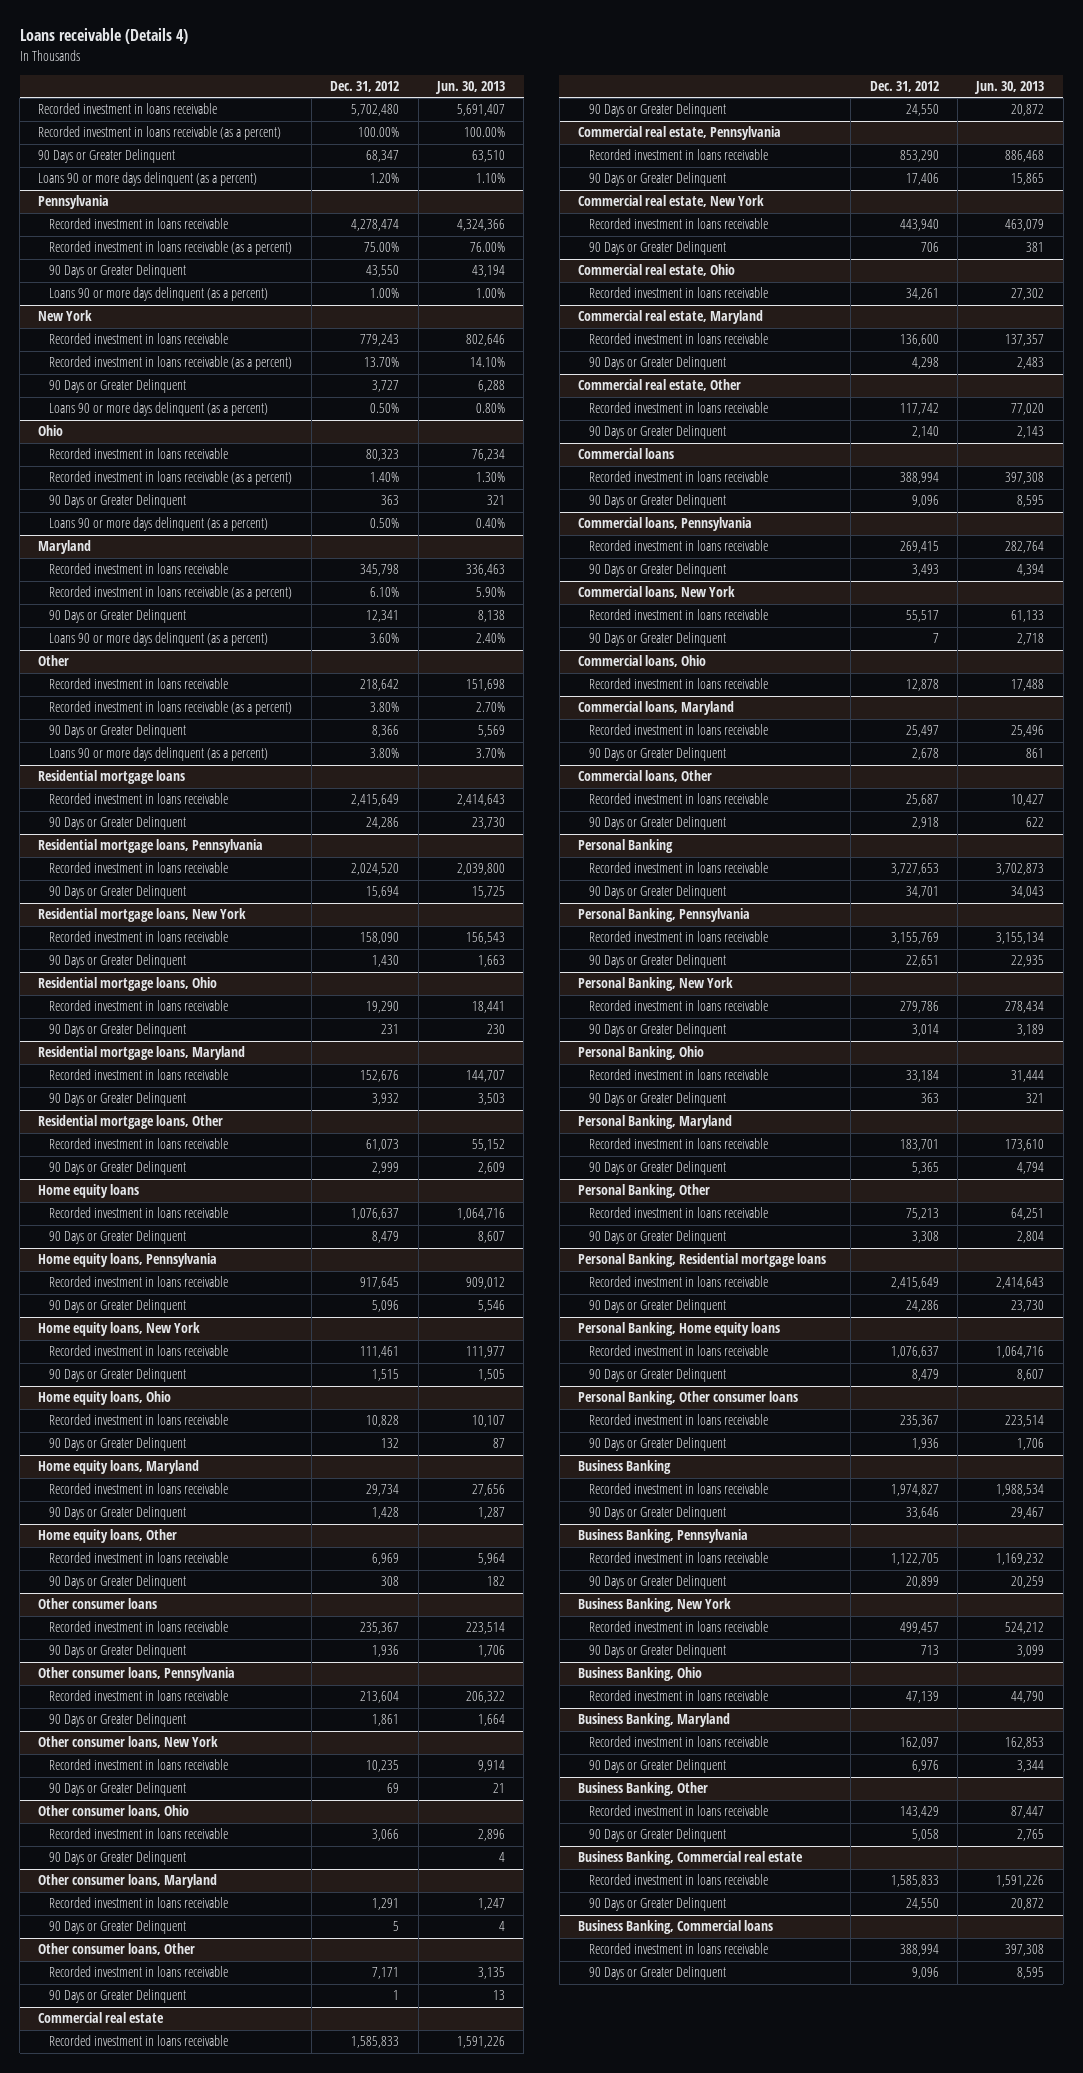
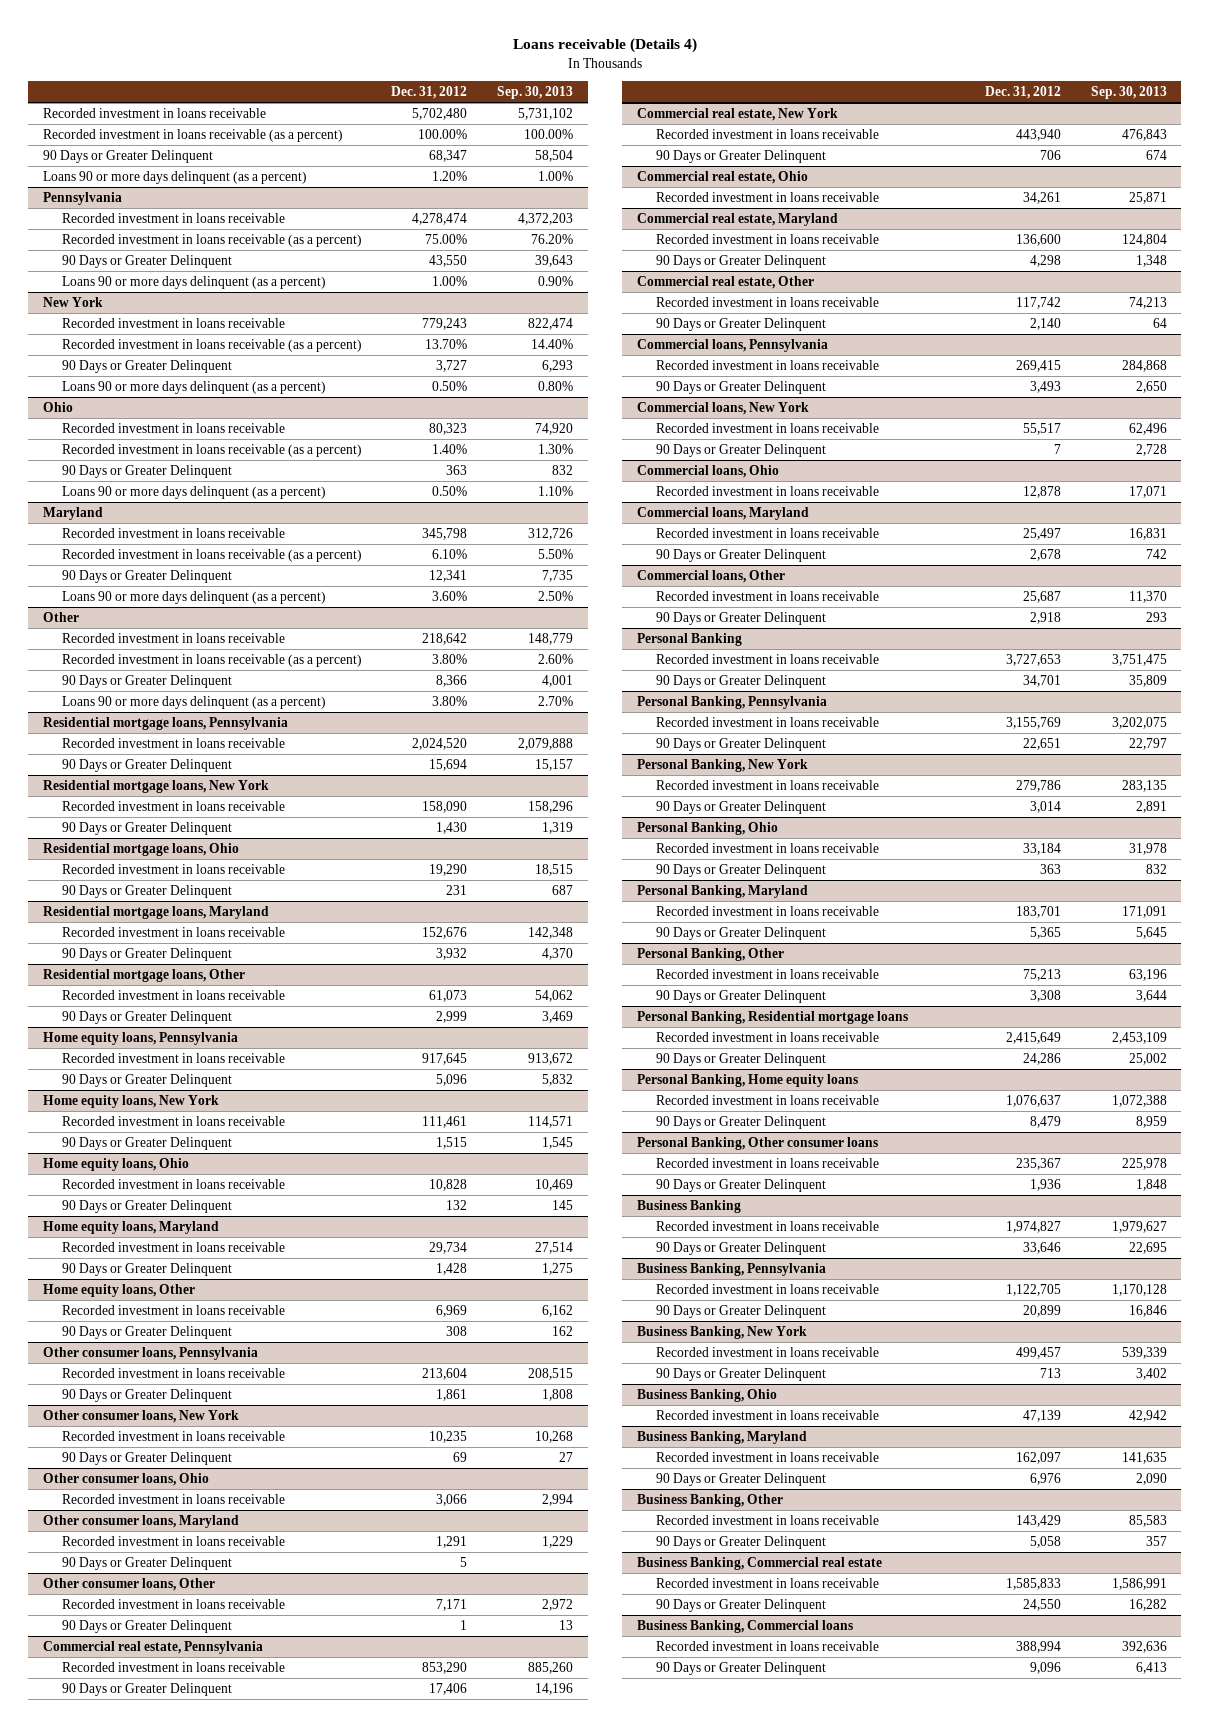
- | Dec. 31, 2012 | Jun. 30, 2013
+ | Dec. 31, 2012 | Sep. 30, 2013
- Residential mortgage loans
- Recorded investment in loans receivable | 2,415,649 | 2,414,643
- 90 Days or Greater Delinquent | 24,286 | 23,730
- Home equity loans
- Recorded investment in loans receivable | 1,076,637 | 1,064,716
- 90 Days or Greater Delinquent | 8,479 | 8,607
- Other consumer loans
- Recorded investment in loans receivable | 235,367 | 223,514
- 90 Days or Greater Delinquent | 1,936 | 1,706
@ Other consumer loans, Ohio
- 90 Days or Greater Delinquent | | 4
- Commercial real estate
- Recorded investment in loans receivable | 1,585,833 | 1,591,226
- 90 Days or Greater Delinquent | 24,550 | 20,872
- Commercial loans
- Recorded investment in loans receivable | 388,994 | 397,308
- 90 Days or Greater Delinquent | 9,096 | 8,595

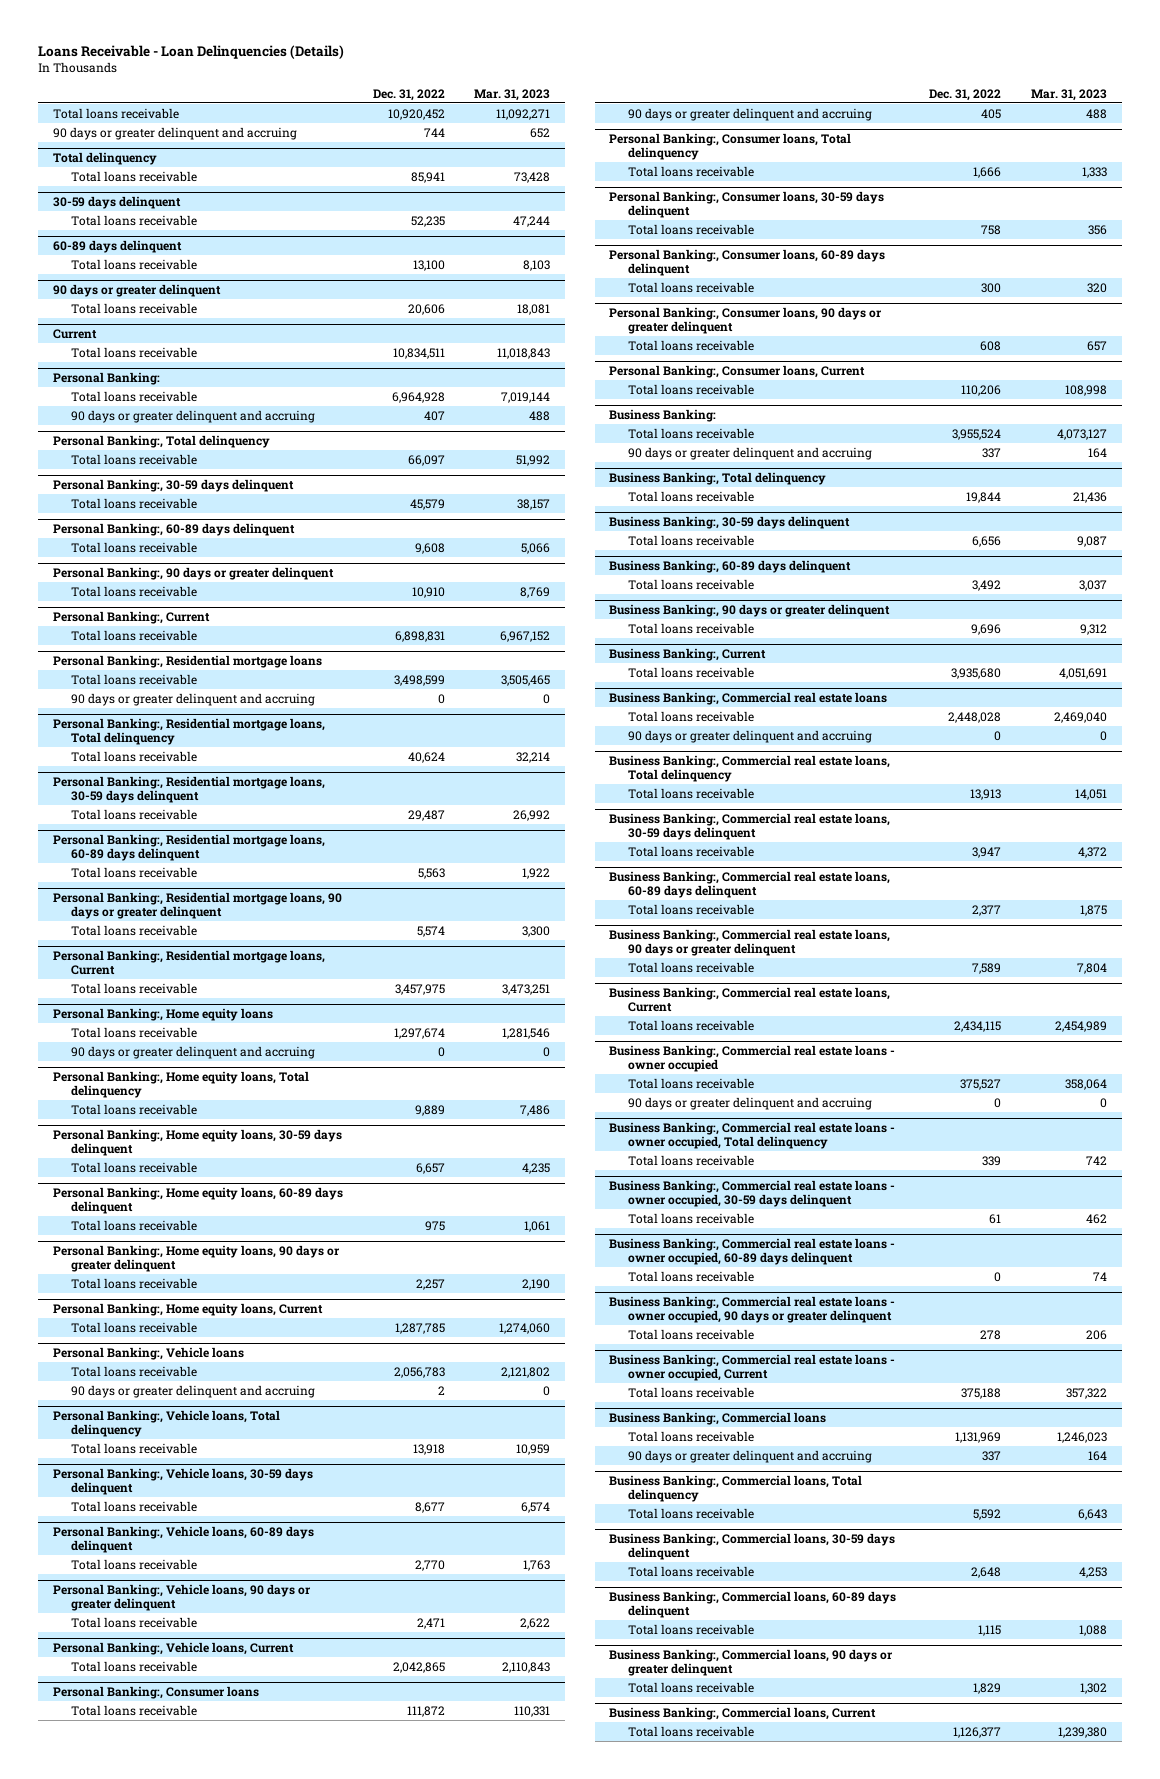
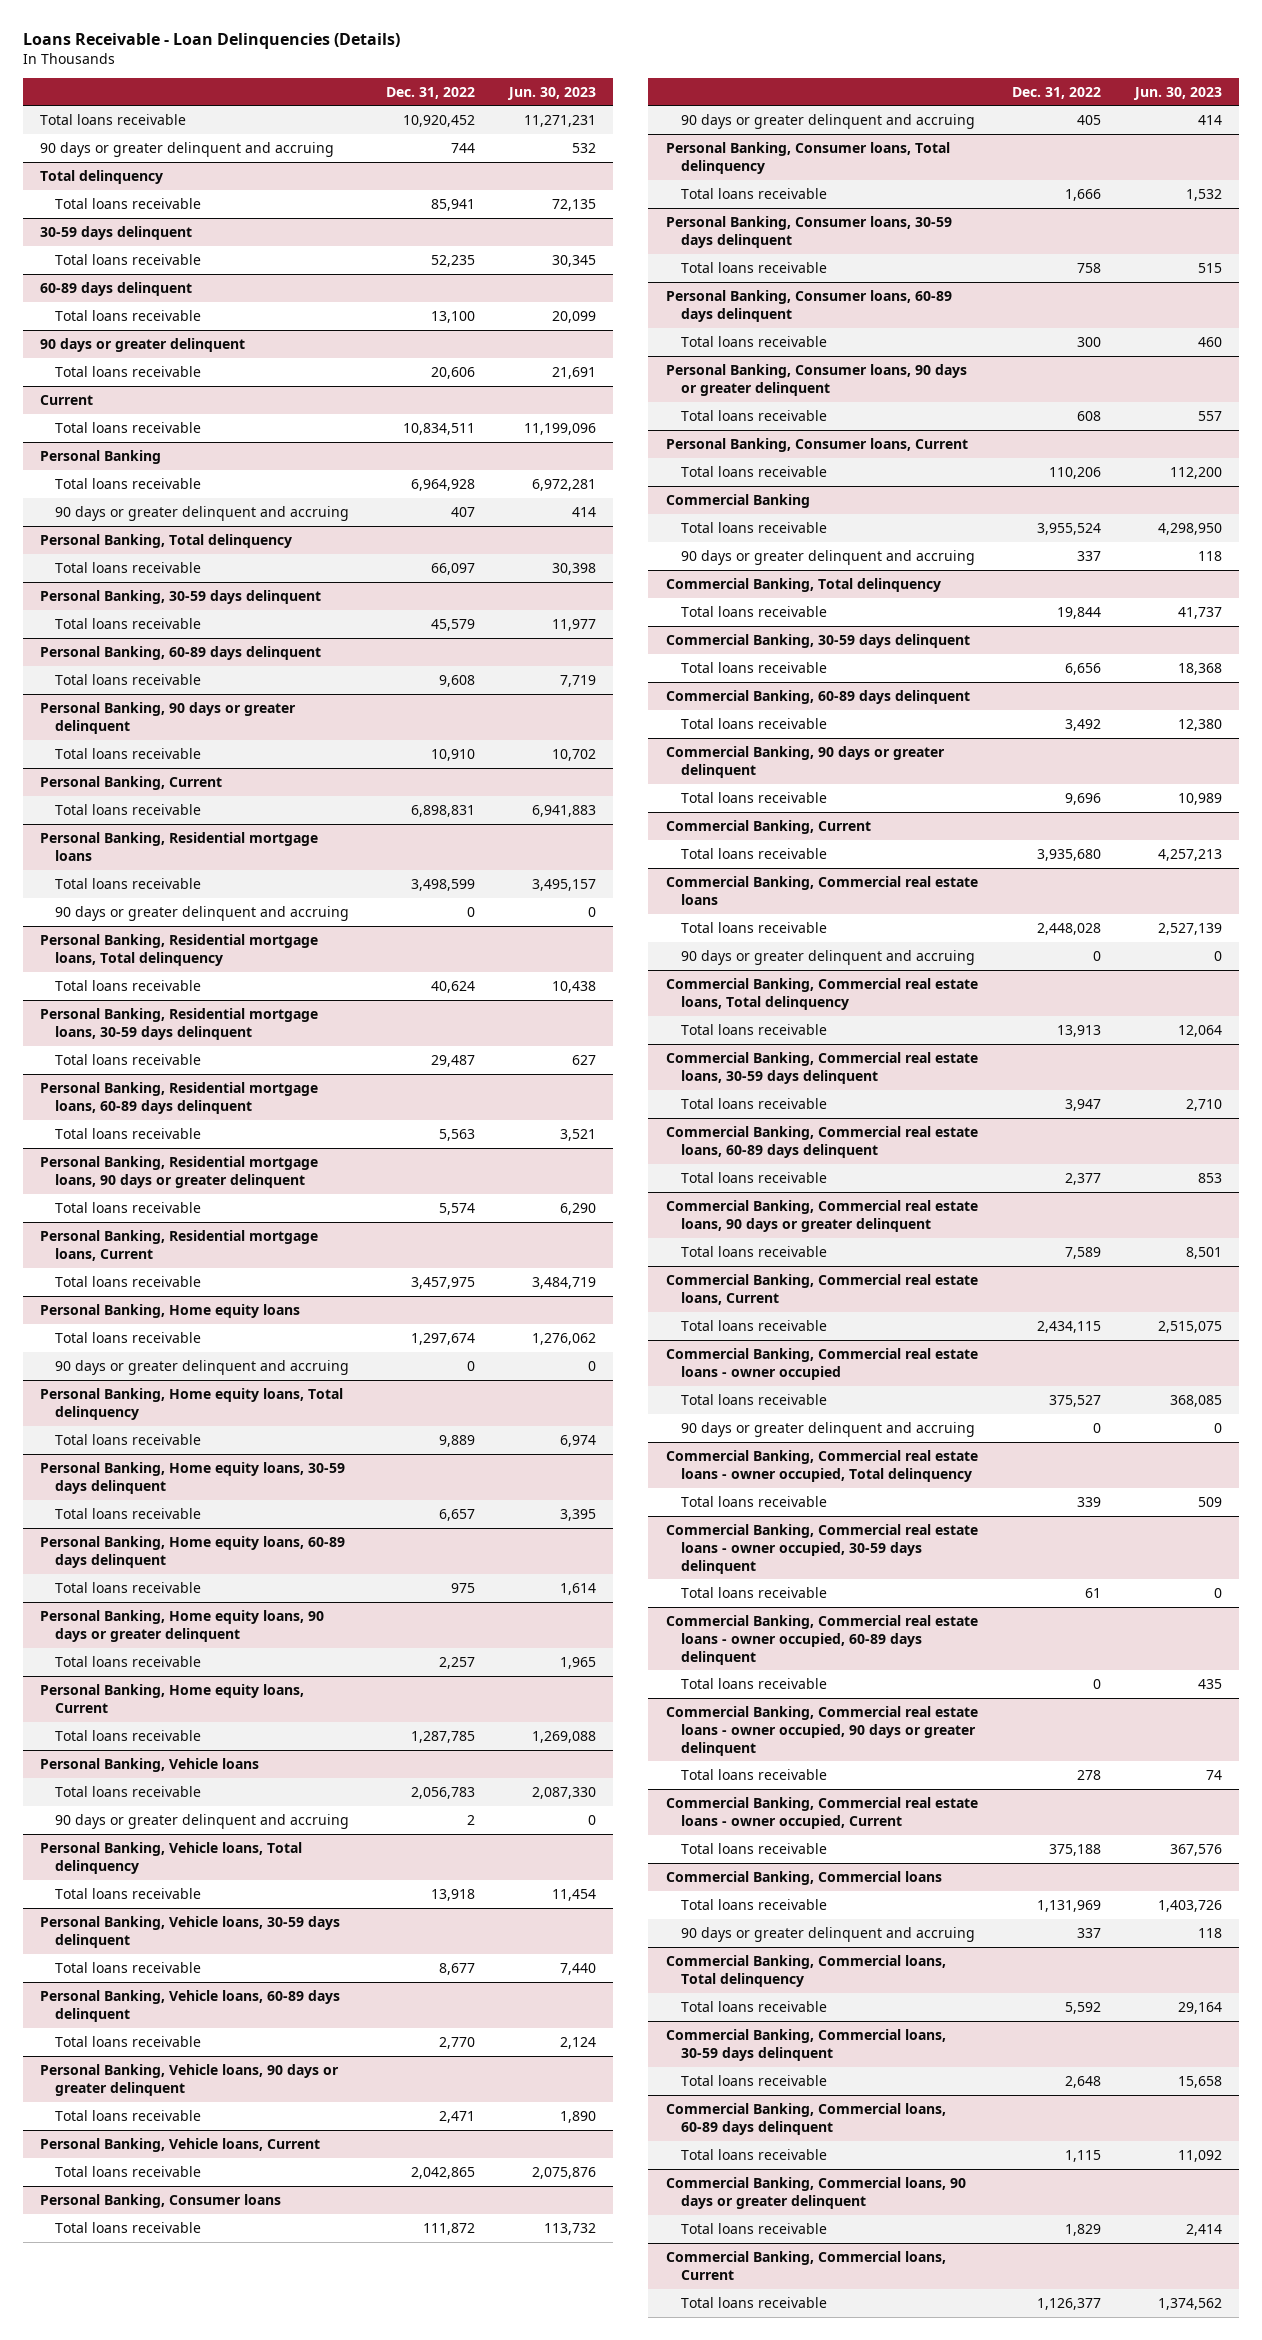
- | Dec. 31, 2022 | Mar. 31, 2023
+ | Dec. 31, 2022 | Jun. 30, 2023
- Personal Banking:
+ Personal Banking
- Personal Banking:, Total delinquency
+ Personal Banking, Total delinquency
- Personal Banking:, 30-59 days delinquent
+ Personal Banking, 30-59 days delinquent
- Personal Banking:, 60-89 days delinquent
+ Personal Banking, 60-89 days delinquent
- Personal Banking:, 90 days or greater delinquent
+ Personal Banking, 90 days or greater delinquent
- Personal Banking:, Current
+ Personal Banking, Current
- Personal Banking:, Residential mortgage loans
+ Personal Banking, Residential mortgage loans
- Personal Banking:, Residential mortgage loans, Total delinquency
+ Personal Banking, Residential mortgage loans, Total delinquency
- Personal Banking:, Residential mortgage loans, 30-59 days delinquent
+ Personal Banking, Residential mortgage loans, 30-59 days delinquent
- Personal Banking:, Residential mortgage loans, 60-89 days delinquent
+ Personal Banking, Residential mortgage loans, 60-89 days delinquent
- Personal Banking:, Residential mortgage loans, 90 days or greater delinquent
+ Personal Banking, Residential mortgage loans, 90 days or greater delinquent
- Personal Banking:, Residential mortgage loans, Current
+ Personal Banking, Residential mortgage loans, Current
- Personal Banking:, Home equity loans
+ Personal Banking, Home equity loans
- Personal Banking:, Home equity loans, Total delinquency
+ Personal Banking, Home equity loans, Total delinquency
- Personal Banking:, Home equity loans, 30-59 days delinquent
+ Personal Banking, Home equity loans, 30-59 days delinquent
- Personal Banking:, Home equity loans, 60-89 days delinquent
+ Personal Banking, Home equity loans, 60-89 days delinquent
- Personal Banking:, Home equity loans, 90 days or greater delinquent
+ Personal Banking, Home equity loans, 90 days or greater delinquent
- Personal Banking:, Home equity loans, Current
+ Personal Banking, Home equity loans, Current
- Personal Banking:, Vehicle loans
+ Personal Banking, Vehicle loans
- Personal Banking:, Vehicle loans, Total delinquency
+ Personal Banking, Vehicle loans, Total delinquency
- Personal Banking:, Vehicle loans, 30-59 days delinquent
+ Personal Banking, Vehicle loans, 30-59 days delinquent
- Personal Banking:, Vehicle loans, 60-89 days delinquent
+ Personal Banking, Vehicle loans, 60-89 days delinquent
- Personal Banking:, Vehicle loans, 90 days or greater delinquent
+ Personal Banking, Vehicle loans, 90 days or greater delinquent
- Personal Banking:, Vehicle loans, Current
+ Personal Banking, Vehicle loans, Current
- Personal Banking:, Consumer loans
+ Personal Banking, Consumer loans
- Personal Banking:, Consumer loans, Total delinquency
+ Personal Banking, Consumer loans, Total delinquency
- Personal Banking:, Consumer loans, 30-59 days delinquent
+ Personal Banking, Consumer loans, 30-59 days delinquent
- Personal Banking:, Consumer loans, 60-89 days delinquent
+ Personal Banking, Consumer loans, 60-89 days delinquent
- Personal Banking:, Consumer loans, 90 days or greater delinquent
+ Personal Banking, Consumer loans, 90 days or greater delinquent
- Personal Banking:, Consumer loans, Current
+ Personal Banking, Consumer loans, Current
- Business Banking:
+ Commercial Banking
- Business Banking:, Total delinquency
+ Commercial Banking, Total delinquency
- Business Banking:, 30-59 days delinquent
+ Commercial Banking, 30-59 days delinquent
- Business Banking:, 60-89 days delinquent
+ Commercial Banking, 60-89 days delinquent
- Business Banking:, 90 days or greater delinquent
+ Commercial Banking, 90 days or greater delinquent
- Business Banking:, Current
+ Commercial Banking, Current
- Business Banking:, Commercial real estate loans
+ Commercial Banking, Commercial real estate loans
- Business Banking:, Commercial real estate loans, Total delinquency
+ Commercial Banking, Commercial real estate loans, Total delinquency
- Business Banking:, Commercial real estate loans, 30-59 days delinquent
+ Commercial Banking, Commercial real estate loans, 30-59 days delinquent
- Business Banking:, Commercial real estate loans, 60-89 days delinquent
+ Commercial Banking, Commercial real estate loans, 60-89 days delinquent
- Business Banking:, Commercial real estate loans, 90 days or greater delinquent
+ Commercial Banking, Commercial real estate loans, 90 days or greater delinquent
- Business Banking:, Commercial real estate loans, Current
+ Commercial Banking, Commercial real estate loans, Current
- Business Banking:, Commercial real estate loans - owner occupied
+ Commercial Banking, Commercial real estate loans - owner occupied
- Business Banking:, Commercial real estate loans - owner occupied, Total delinquency
+ Commercial Banking, Commercial real estate loans - owner occupied, Total delinquency
- Business Banking:, Commercial real estate loans - owner occupied, 30-59 days delinquent
+ Commercial Banking, Commercial real estate loans - owner occupied, 30-59 days delinquent
- Business Banking:, Commercial real estate loans - owner occupied, 60-89 days delinquent
+ Commercial Banking, Commercial real estate loans - owner occupied, 60-89 days delinquent
- Business Banking:, Commercial real estate loans - owner occupied, 90 days or greater delinquent
+ Commercial Banking, Commercial real estate loans - owner occupied, 90 days or greater delinquent
- Business Banking:, Commercial real estate loans - owner occupied, Current
+ Commercial Banking, Commercial real estate loans - owner occupied, Current
- Business Banking:, Commercial loans
+ Commercial Banking, Commercial loans
- Business Banking:, Commercial loans, Total delinquency
+ Commercial Banking, Commercial loans, Total delinquency
- Business Banking:, Commercial loans, 30-59 days delinquent
+ Commercial Banking, Commercial loans, 30-59 days delinquent
- Business Banking:, Commercial loans, 60-89 days delinquent
+ Commercial Banking, Commercial loans, 60-89 days delinquent
- Business Banking:, Commercial loans, 90 days or greater delinquent
+ Commercial Banking, Commercial loans, 90 days or greater delinquent
- Business Banking:, Commercial loans, Current
+ Commercial Banking, Commercial loans, Current

